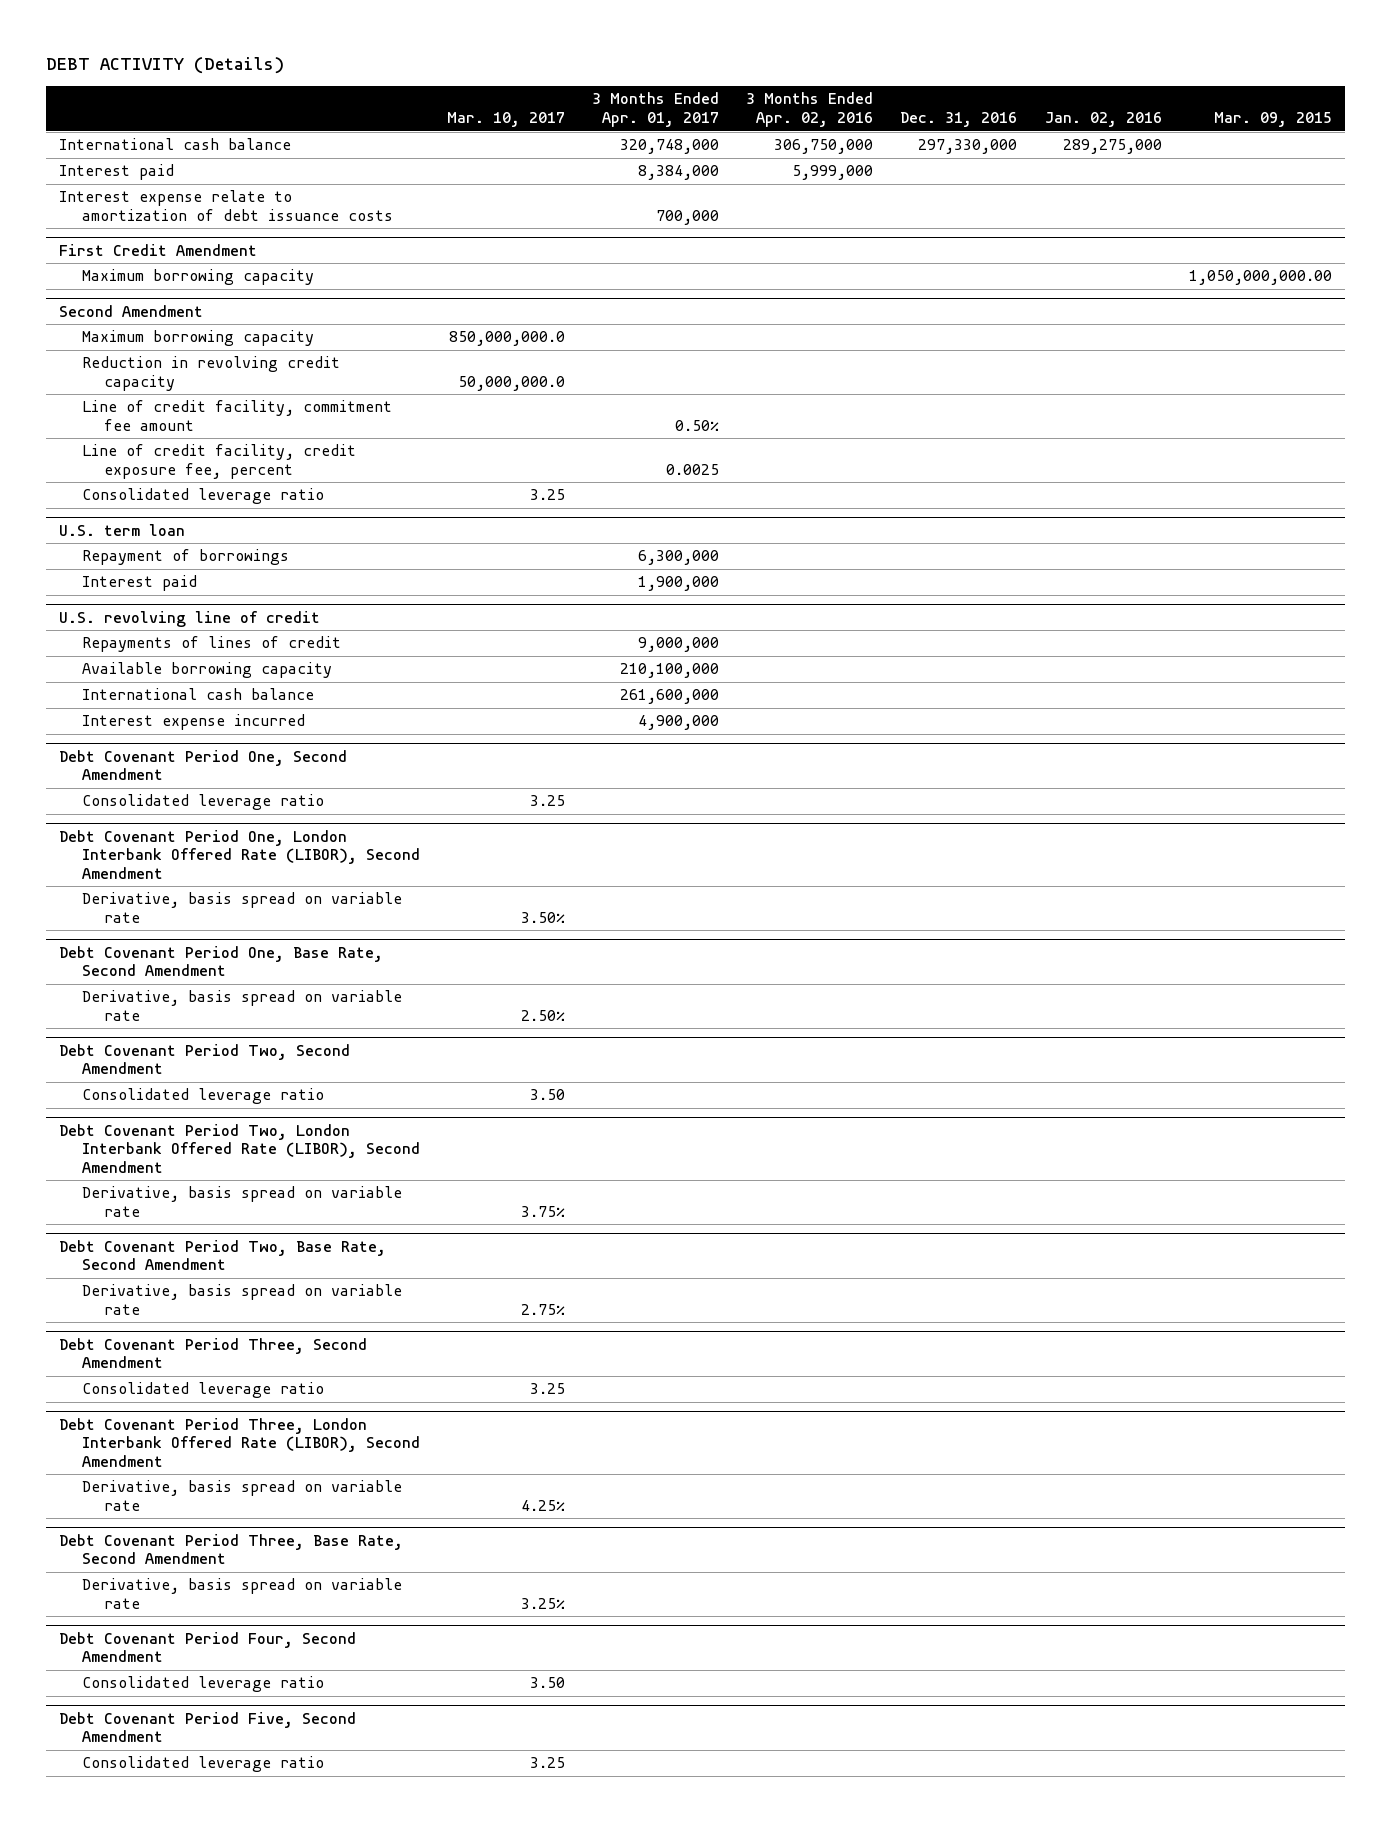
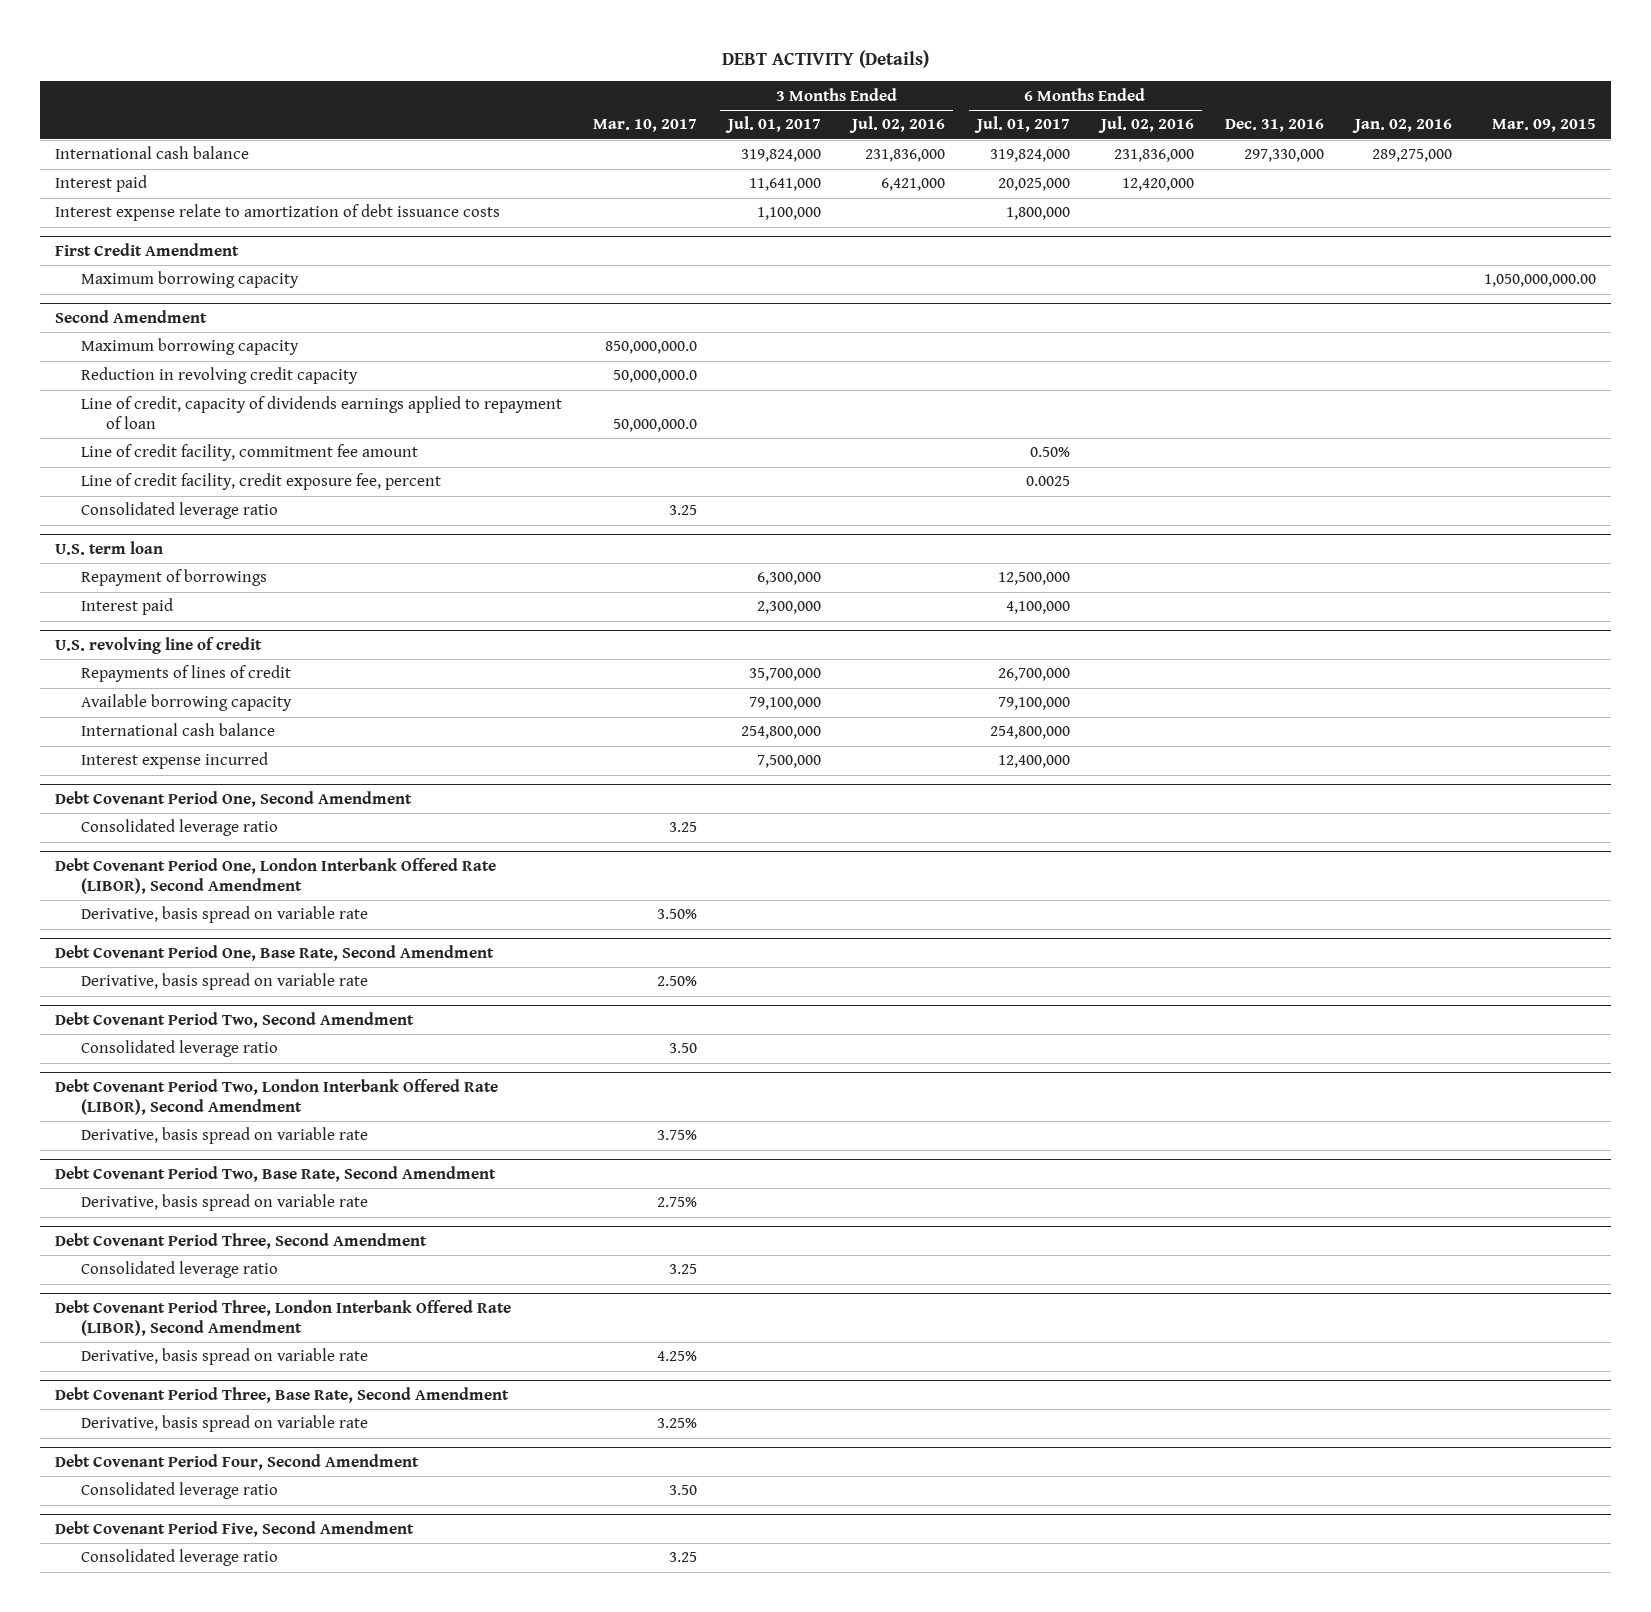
- | Mar. 10, 2017 | 3 Months Ended Apr. 01, 2017 | 3 Months Ended Apr. 02, 2016 | Dec. 31, 2016 | Jan. 02, 2016 | Mar. 09, 2015
+ | Mar. 10, 2017 | 3 Months Ended Jul. 01, 2017 | 3 Months Ended Jul. 02, 2016 | 6 Months Ended Jul. 01, 2017 | 6 Months Ended Jul. 02, 2016 | Dec. 31, 2016 | Jan. 02, 2016 | Mar. 09, 2015
@ Second Amendment
+ Line of credit, capacity of dividends earnings applied to repayment of loan | 50,000,000.0 | | | | | | |

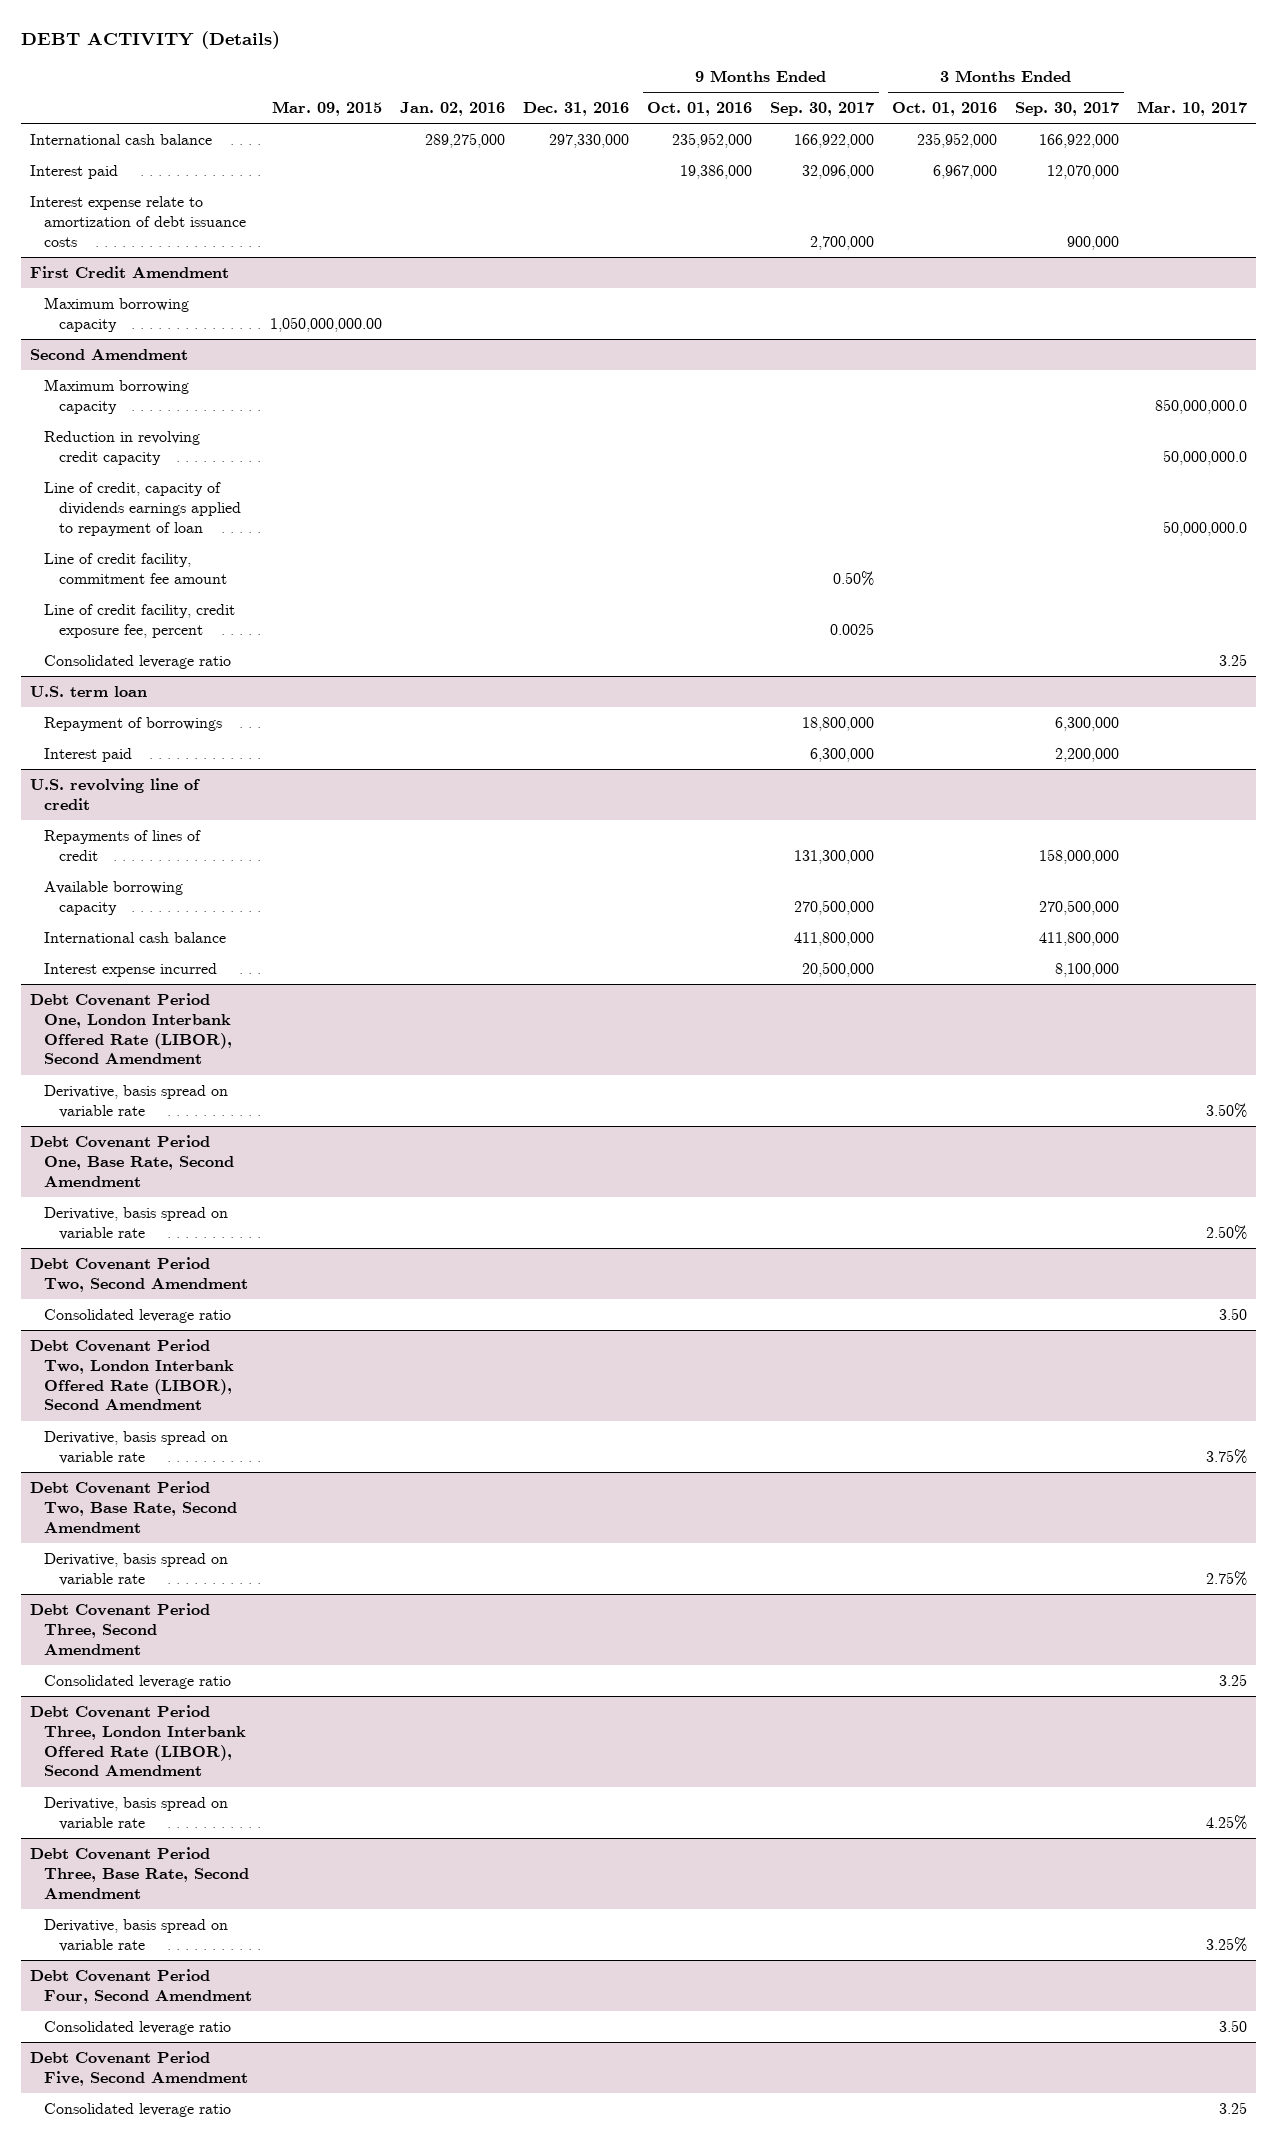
- | Mar. 10, 2017 | 3 Months Ended Jul. 01, 2017 | 3 Months Ended Jul. 02, 2016 | 6 Months Ended Jul. 01, 2017 | 6 Months Ended Jul. 02, 2016 | Dec. 31, 2016 | Jan. 02, 2016 | Mar. 09, 2015
+ | Mar. 09, 2015 | Jan. 02, 2016 | Dec. 31, 2016 | 9 Months Ended Oct. 01, 2016 | 9 Months Ended Sep. 30, 2017 | 3 Months Ended Oct. 01, 2016 | 3 Months Ended Sep. 30, 2017 | Mar. 10, 2017
- Debt Covenant Period One, Second Amendment
- Consolidated leverage ratio | 3.25 | | | | | | |

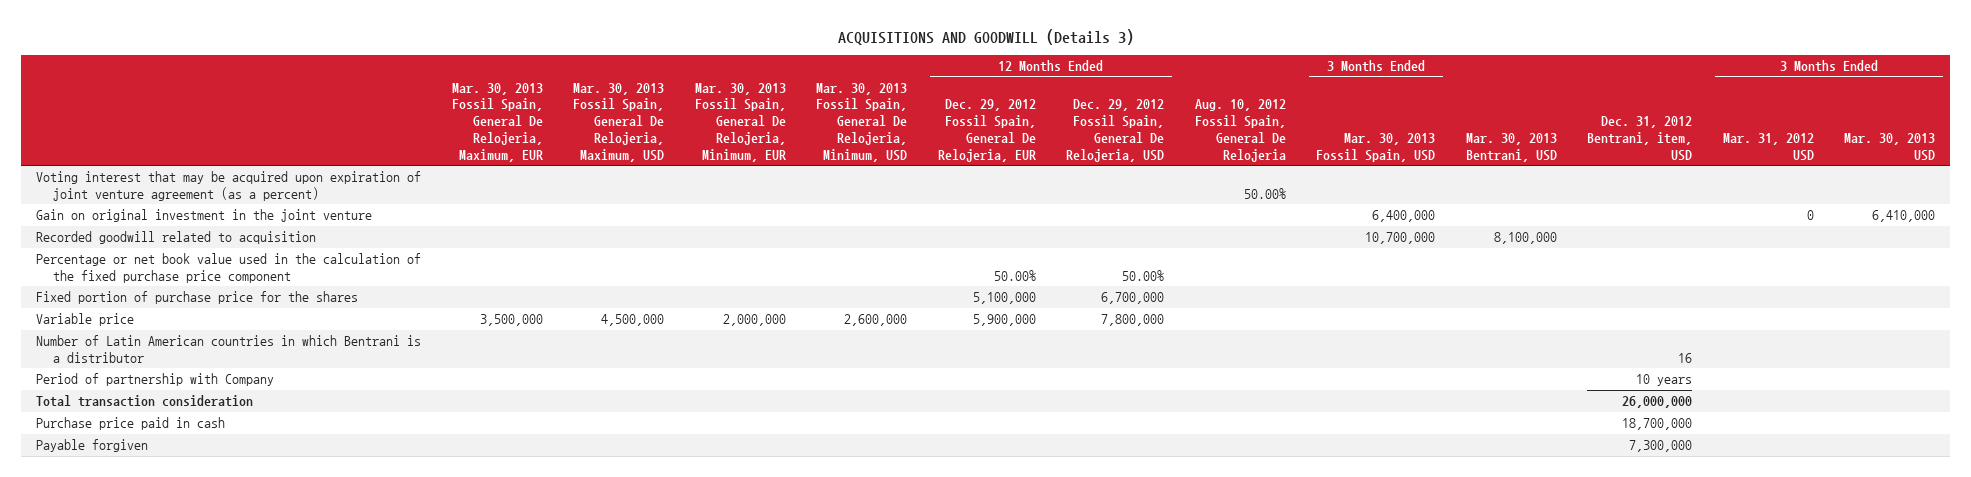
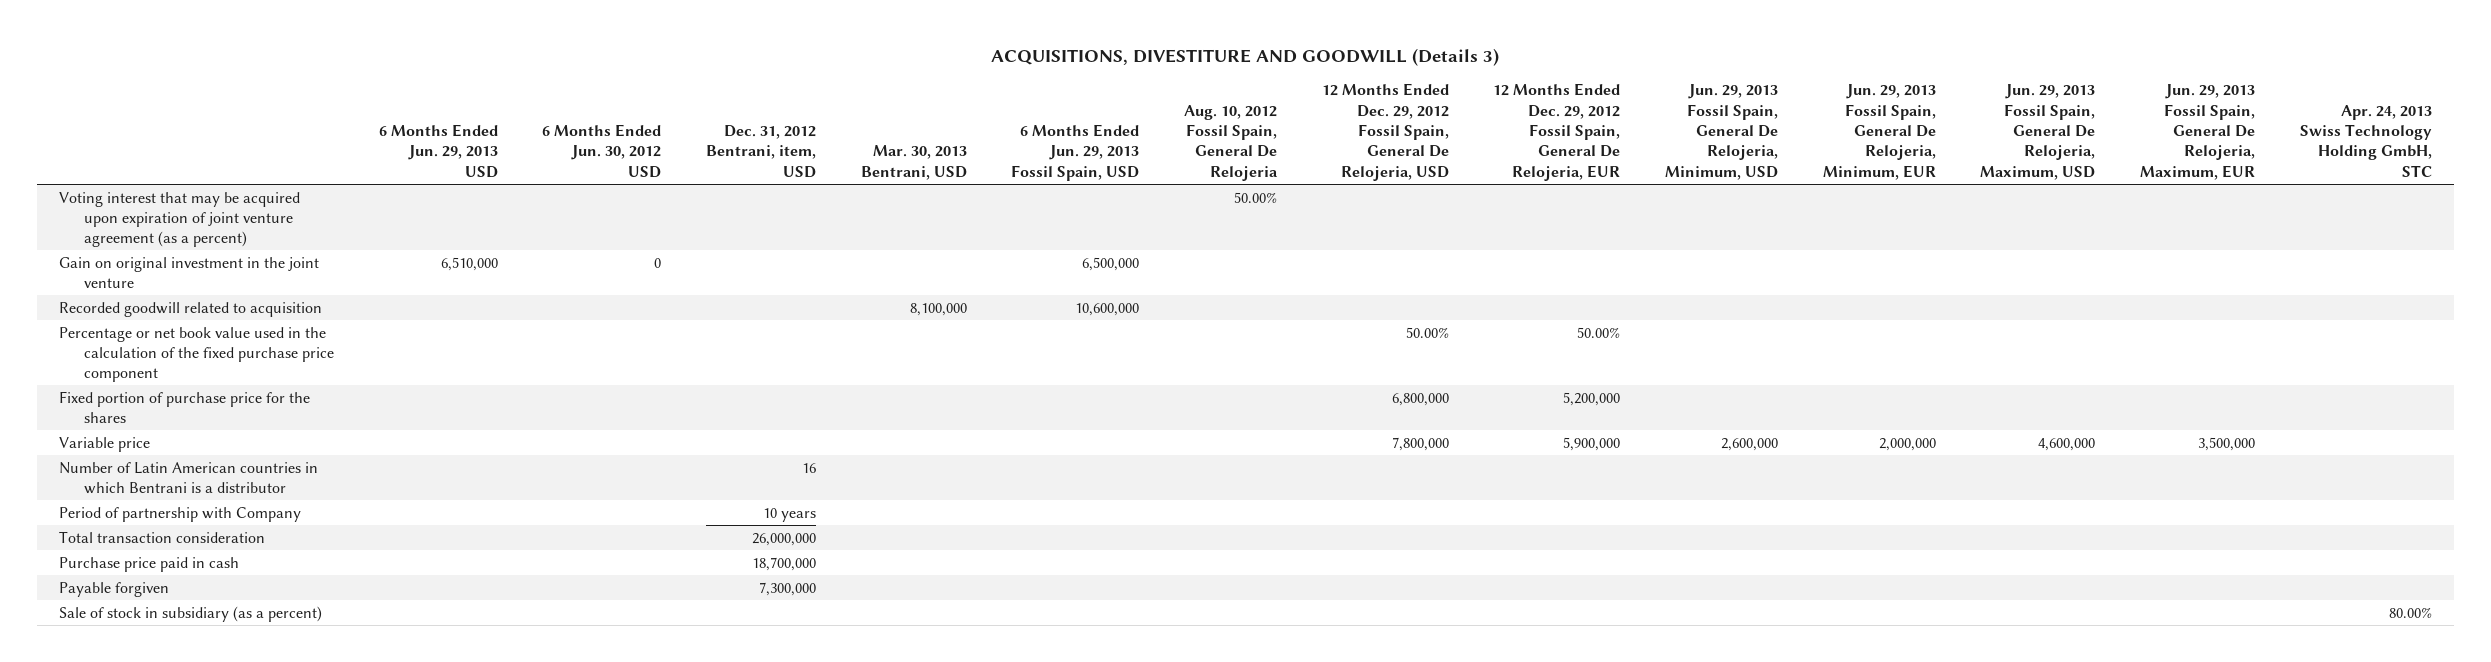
- ACQUISITIONS AND GOODWILL (Details 3)
+ ACQUISITIONS, DIVESTITURE AND GOODWILL (Details 3)
- | Mar. 30, 2013 Fossil Spain, General De Relojeria, Maximum, EUR | Mar. 30, 2013 Fossil Spain, General De Relojeria, Maximum, USD | Mar. 30, 2013 Fossil Spain, General De Relojeria, Minimum, EUR | Mar. 30, 2013 Fossil Spain, General De Relojeria, Minimum, USD | 12 Months Ended Dec. 29, 2012 Fossil Spain, General De Relojeria, EUR | 12 Months Ended Dec. 29, 2012 Fossil Spain, General De Relojeria, USD | Aug. 10, 2012 Fossil Spain, General De Relojeria | 3 Months Ended Mar. 30, 2013 Fossil Spain, USD | Mar. 30, 2013 Bentrani, USD | Dec. 31, 2012 Bentrani, item, USD | 3 Months Ended Mar. 31, 2012 USD | 3 Months Ended Mar. 30, 2013 USD
+ | 6 Months Ended Jun. 29, 2013 USD | 6 Months Ended Jun. 30, 2012 USD | Dec. 31, 2012 Bentrani, item, USD | Mar. 30, 2013 Bentrani, USD | 6 Months Ended Jun. 29, 2013 Fossil Spain, USD | Aug. 10, 2012 Fossil Spain, General De Relojeria | 12 Months Ended Dec. 29, 2012 Fossil Spain, General De Relojeria, USD | 12 Months Ended Dec. 29, 2012 Fossil Spain, General De Relojeria, EUR | Jun. 29, 2013 Fossil Spain, General De Relojeria, Minimum, USD | Jun. 29, 2013 Fossil Spain, General De Relojeria, Minimum, EUR | Jun. 29, 2013 Fossil Spain, General De Relojeria, Maximum, USD | Jun. 29, 2013 Fossil Spain, General De Relojeria, Maximum, EUR | Apr. 24, 2013 Swiss Technology Holding GmbH, STC
- Fixed portion of purchase price for the shares | | | | | 5,100,000 | 6,700,000 | | | | | |
+ Fixed portion of purchase price for the shares | | | | | | | 6,800,000 | 5,200,000 | | | | |
+ Sale of stock in subsidiary (as a percent) | | | | | | | | | | | | | 80.00%

